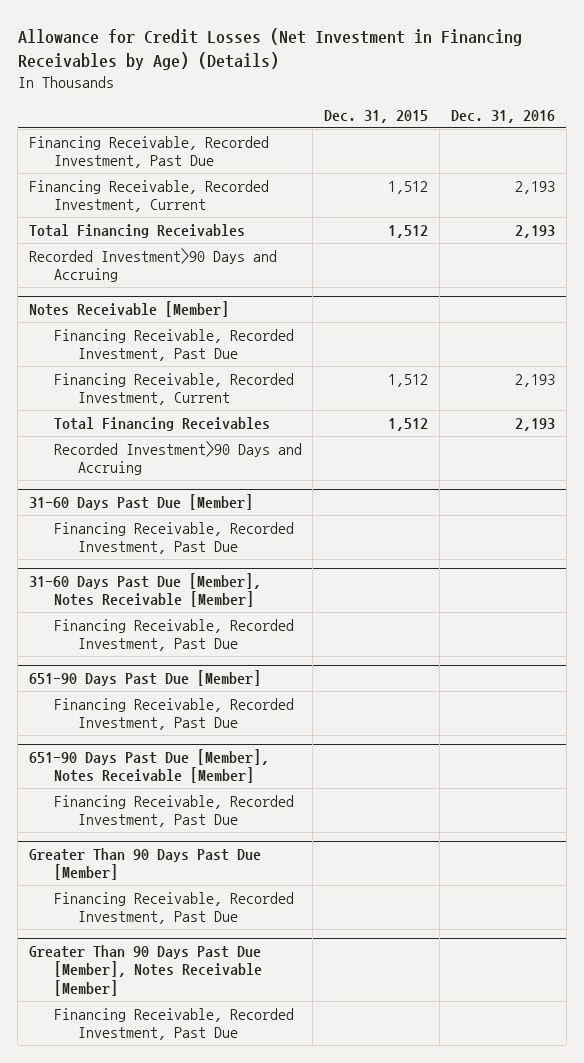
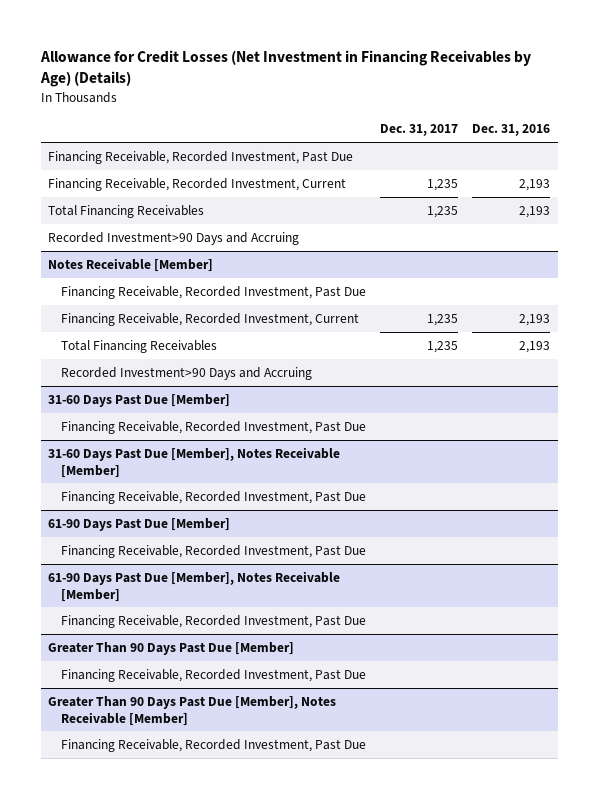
- | Dec. 31, 2015 | Dec. 31, 2016
+ | Dec. 31, 2017 | Dec. 31, 2016
- 651-90 Days Past Due [Member]
+ 61-90 Days Past Due [Member]
- 651-90 Days Past Due [Member], Notes Receivable [Member]
+ 61-90 Days Past Due [Member], Notes Receivable [Member]

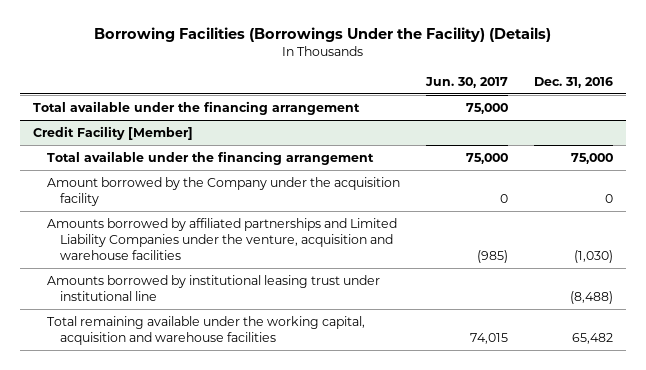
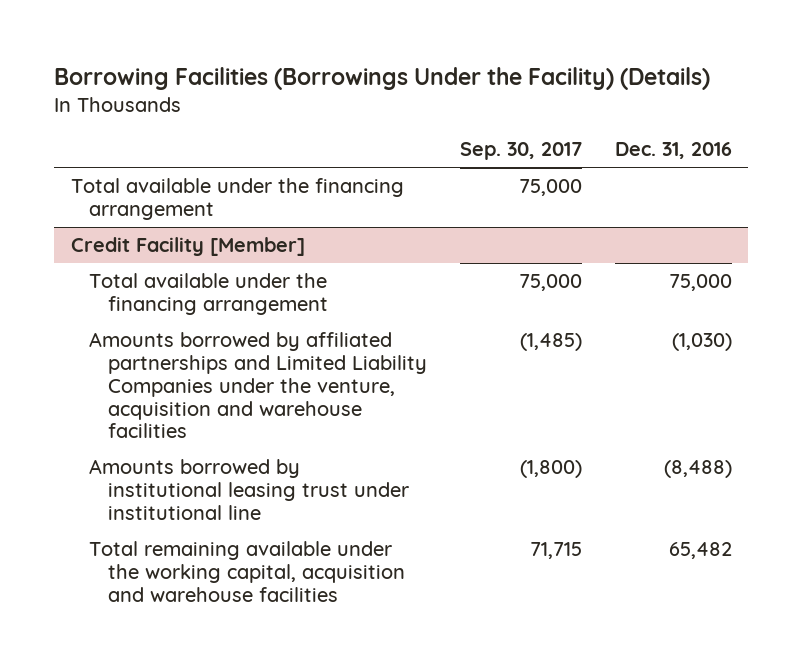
- | Jun. 30, 2017 | Dec. 31, 2016
+ | Sep. 30, 2017 | Dec. 31, 2016
@ Credit Facility [Member]
- Amount borrowed by the Company under the acquisition facility | 0 | 0

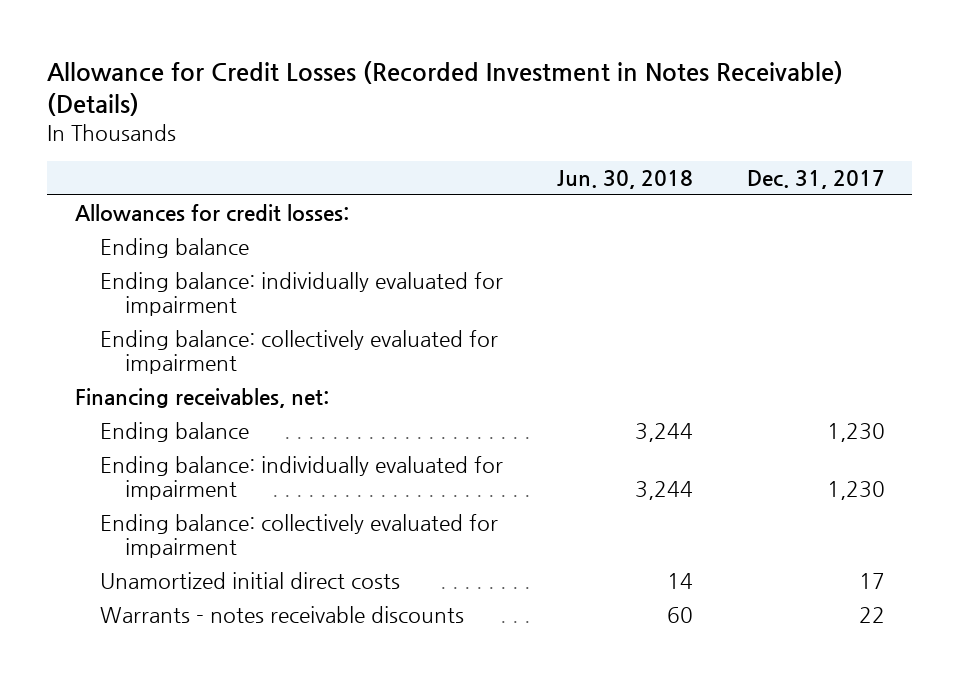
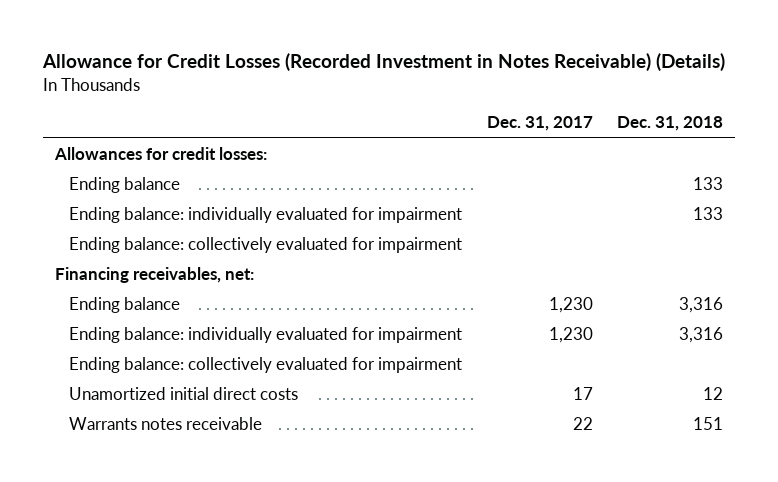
- | Jun. 30, 2018 | Dec. 31, 2017
+ | Dec. 31, 2017 | Dec. 31, 2018
- Warrants - notes receivable discounts | 60 | 22
+ Warrants notes receivable | 22 | 151

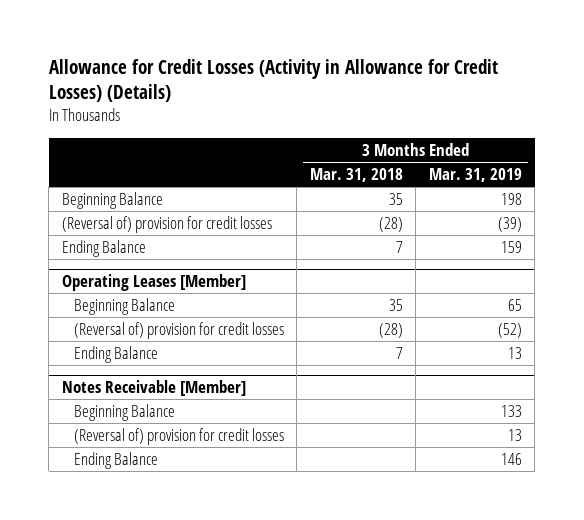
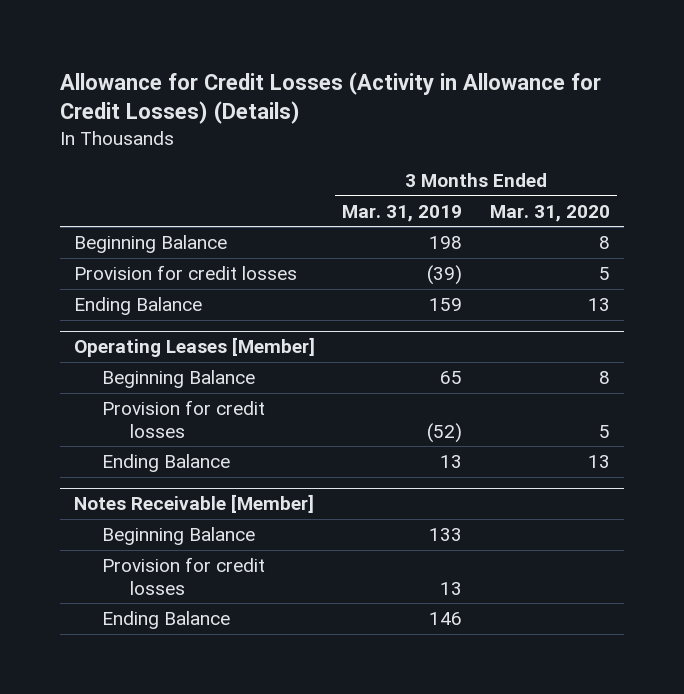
- | 3 Months Ended Mar. 31, 2018 | 3 Months Ended Mar. 31, 2019
+ | 3 Months Ended Mar. 31, 2019 | 3 Months Ended Mar. 31, 2020
- (Reversal of) provision for credit losses | (28) | (39)
+ Provision for credit losses | (39) | 5
@ Operating Leases [Member]
- (Reversal of) provision for credit losses | (28) | (52)
+ Provision for credit losses | (52) | 5
@ Notes Receivable [Member]
- (Reversal of) provision for credit losses | | 13
+ Provision for credit losses | 13 |

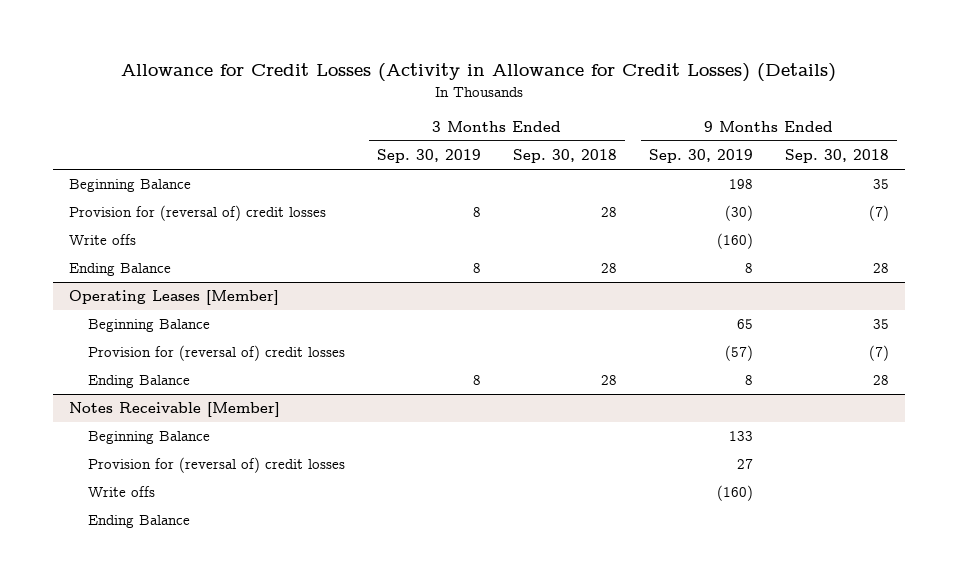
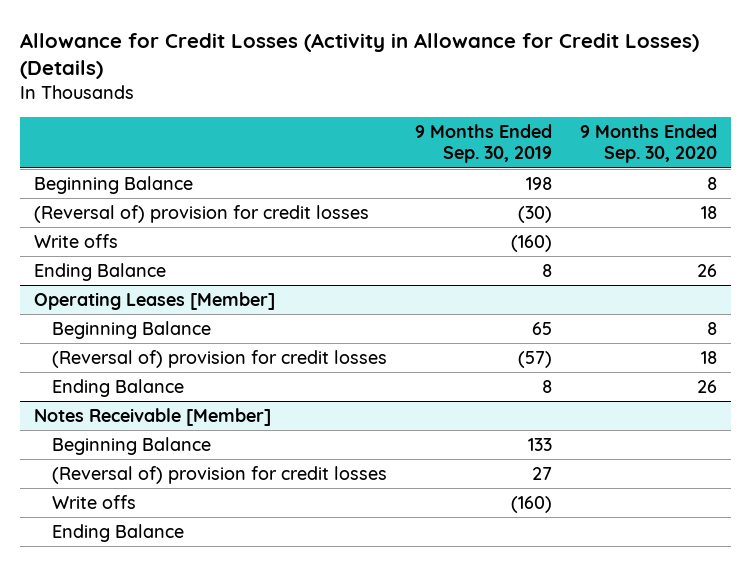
- | 3 Months Ended Sep. 30, 2019 | 3 Months Ended Sep. 30, 2018 | 9 Months Ended Sep. 30, 2019 | 9 Months Ended Sep. 30, 2018
+ | 9 Months Ended Sep. 30, 2019 | 9 Months Ended Sep. 30, 2020
- Provision for (reversal of) credit losses | 8 | 28 | (30) | (7)
+ (Reversal of) provision for credit losses | (30) | 18
@ Operating Leases [Member]
- Provision for (reversal of) credit losses | | | (57) | (7)
+ (Reversal of) provision for credit losses | (57) | 18
@ Notes Receivable [Member]
- Provision for (reversal of) credit losses | | | 27 |
+ (Reversal of) provision for credit losses | 27 |

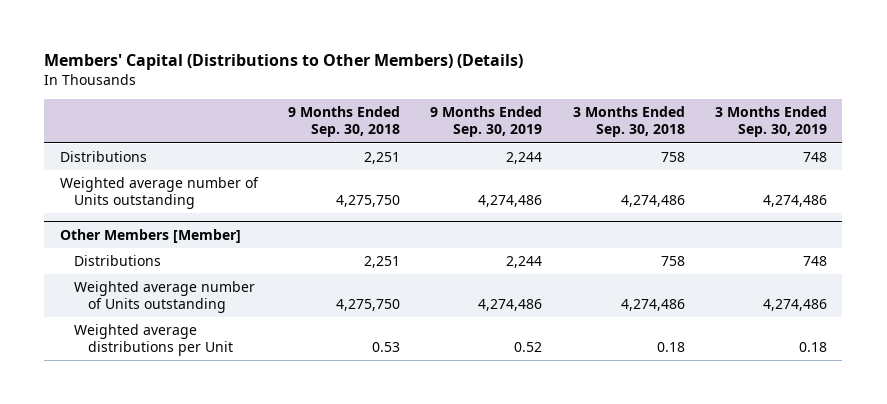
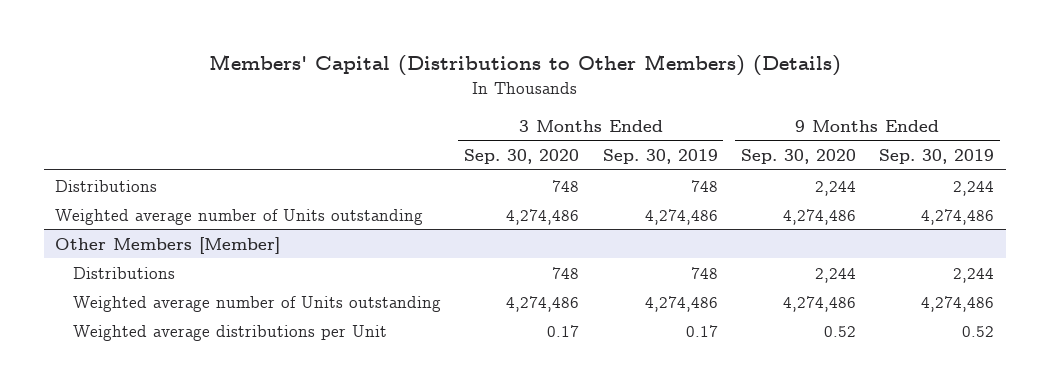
- | 9 Months Ended Sep. 30, 2018 | 9 Months Ended Sep. 30, 2019 | 3 Months Ended Sep. 30, 2018 | 3 Months Ended Sep. 30, 2019
+ | 3 Months Ended Sep. 30, 2020 | 3 Months Ended Sep. 30, 2019 | 9 Months Ended Sep. 30, 2020 | 9 Months Ended Sep. 30, 2019
@ Other Members [Member]
- Weighted average distributions per Unit | 0.53 | 0.52 | 0.18 | 0.18
+ Weighted average distributions per Unit | 0.17 | 0.17 | 0.52 | 0.52

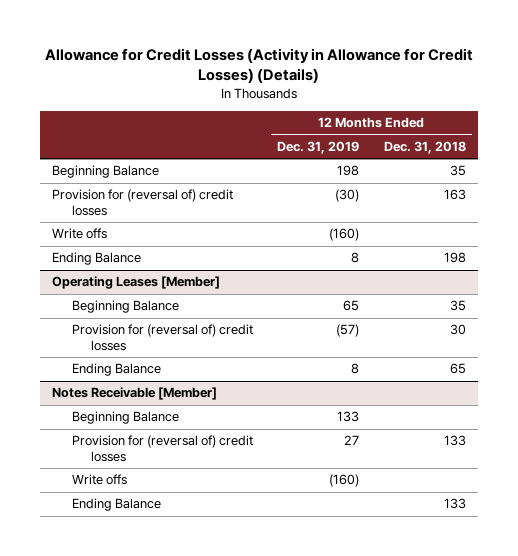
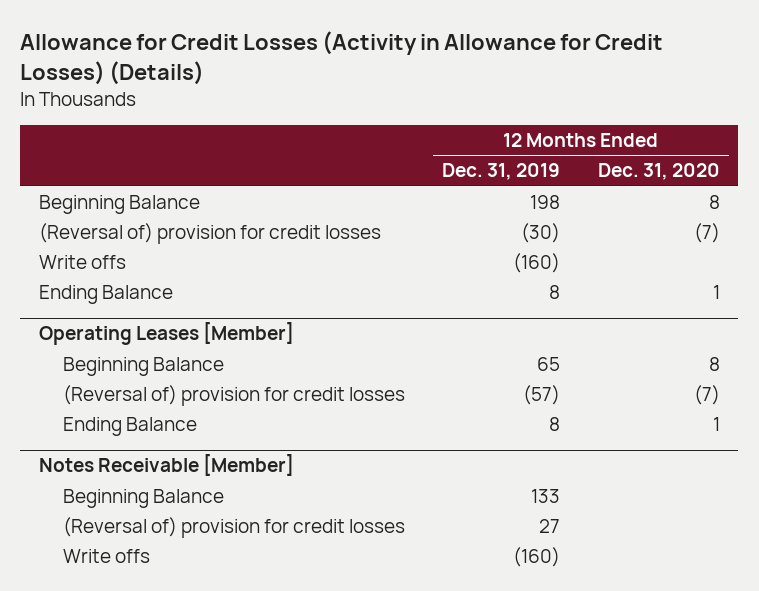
- | 12 Months Ended Dec. 31, 2019 | 12 Months Ended Dec. 31, 2018
+ | 12 Months Ended Dec. 31, 2019 | 12 Months Ended Dec. 31, 2020
- Provision for (reversal of) credit losses | (30) | 163
+ (Reversal of) provision for credit losses | (30) | (7)
@ Operating Leases [Member]
- Provision for (reversal of) credit losses | (57) | 30
+ (Reversal of) provision for credit losses | (57) | (7)
@ Notes Receivable [Member]
- Provision for (reversal of) credit losses | 27 | 133
+ (Reversal of) provision for credit losses | 27 |
- Ending Balance | | 133

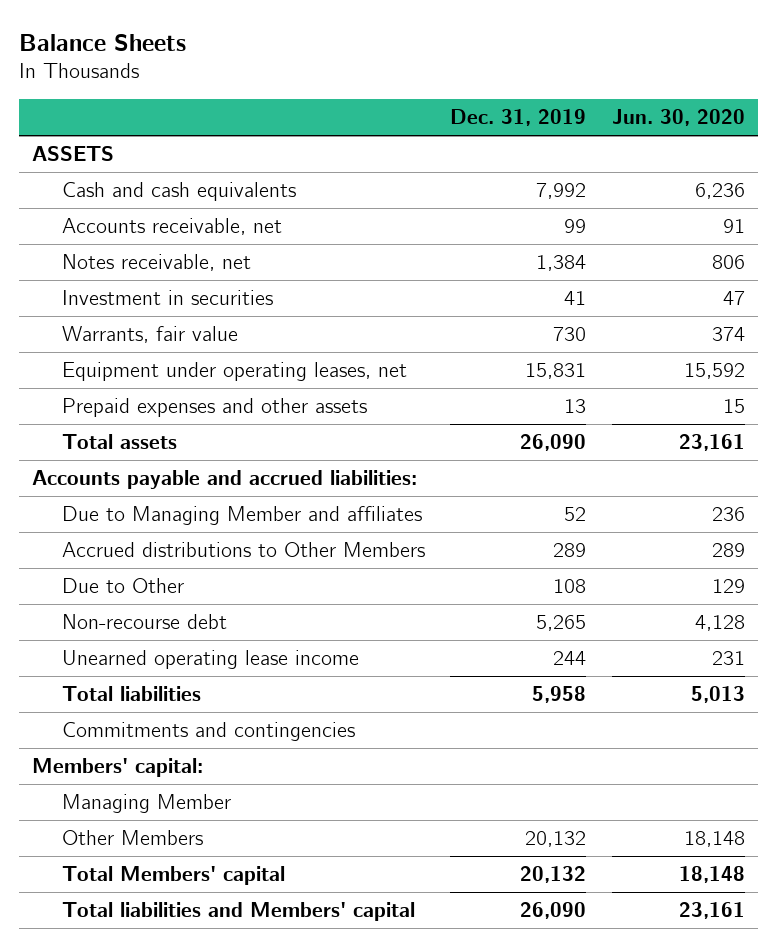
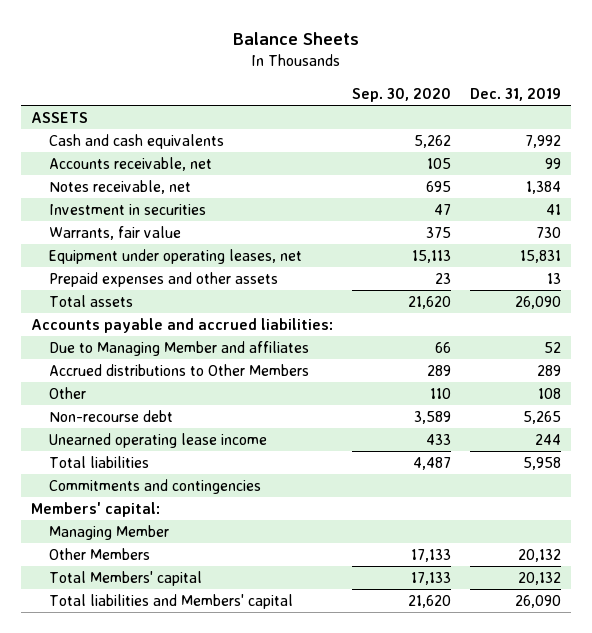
- | Dec. 31, 2019 | Jun. 30, 2020
+ | Sep. 30, 2020 | Dec. 31, 2019
- Due to Other | 108 | 129
+ Other | 110 | 108

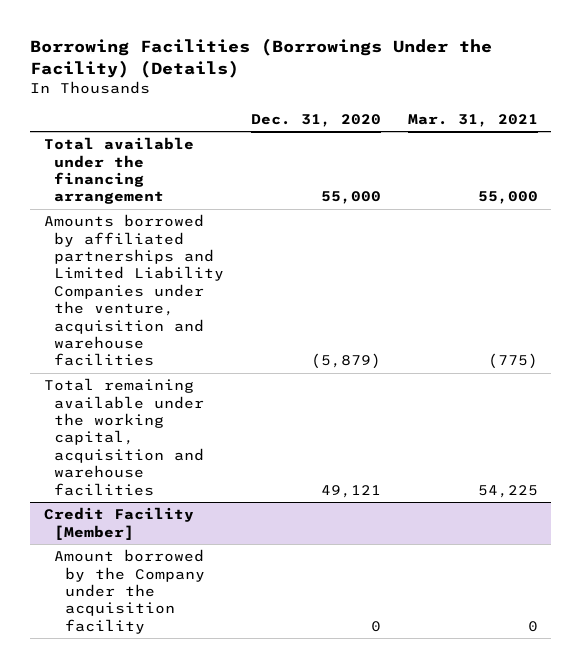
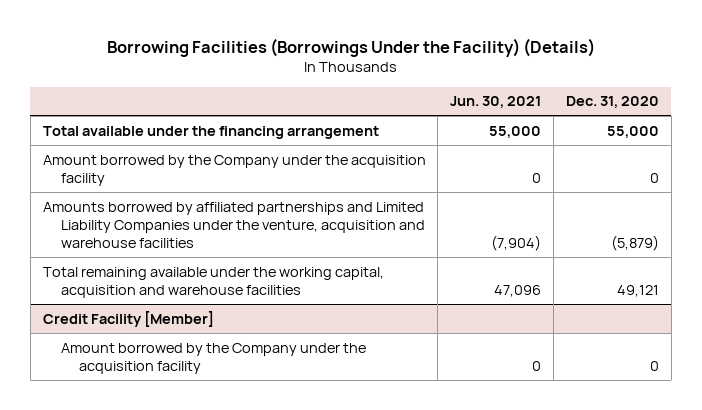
- | Dec. 31, 2020 | Mar. 31, 2021
+ | Jun. 30, 2021 | Dec. 31, 2020
+ Amount borrowed by the Company under the acquisition facility | 0 | 0

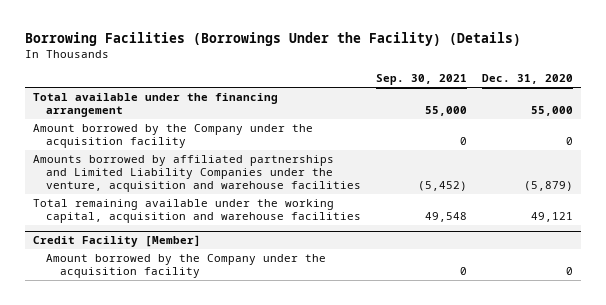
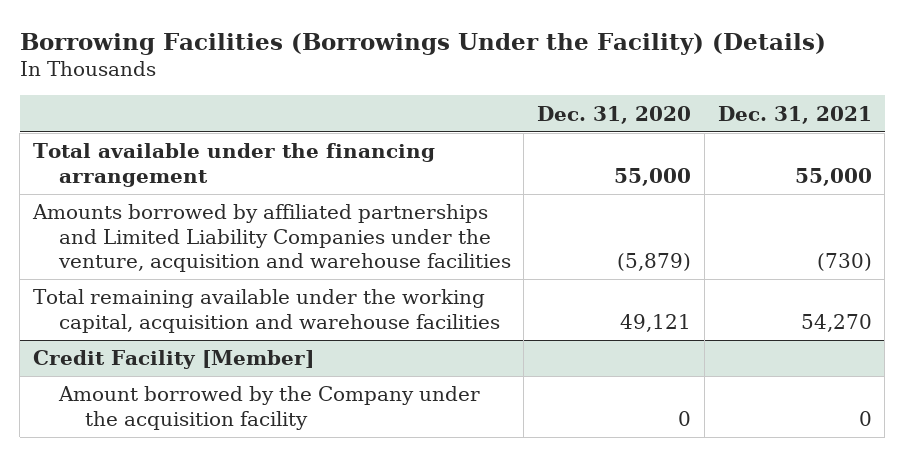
- | Sep. 30, 2021 | Dec. 31, 2020
+ | Dec. 31, 2020 | Dec. 31, 2021
- Amount borrowed by the Company under the acquisition facility | 0 | 0

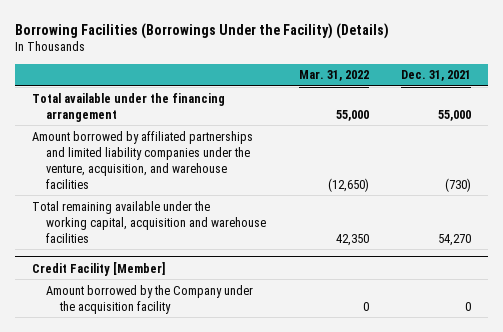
- | Dec. 31, 2020 | Dec. 31, 2021
+ | Mar. 31, 2022 | Dec. 31, 2021
- Amounts borrowed by affiliated partnerships and Limited Liability Companies under the venture, acquisition and warehouse facilities | (5,879) | (730)
+ Amount borrowed by affiliated partnerships and limited liability companies under the venture, acquisition, and warehouse facilities | (12,650) | (730)

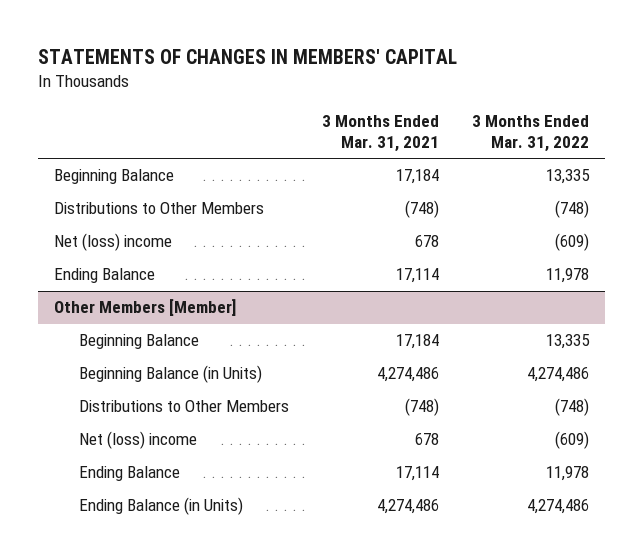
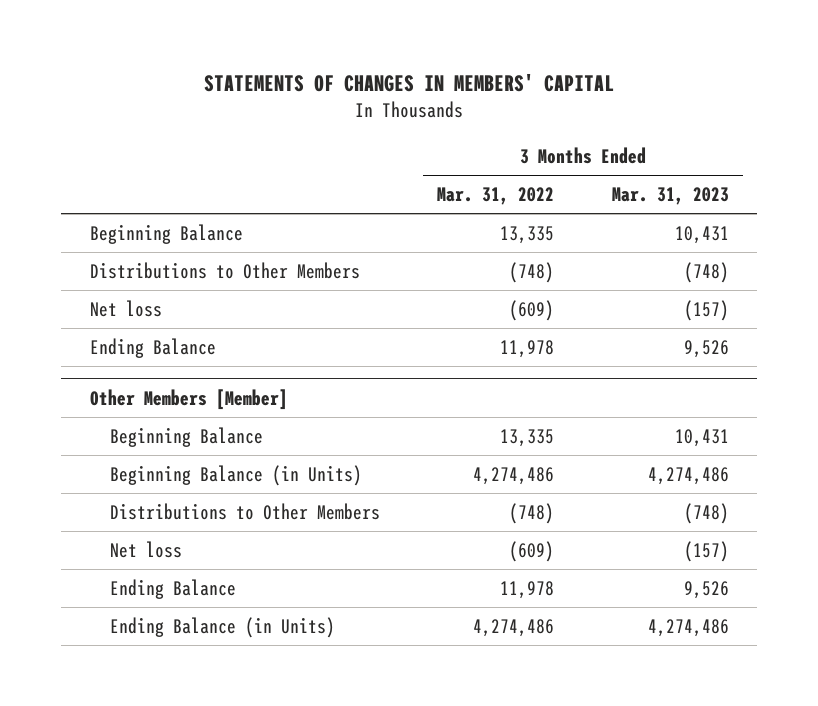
- | 3 Months Ended Mar. 31, 2021 | 3 Months Ended Mar. 31, 2022
+ | 3 Months Ended Mar. 31, 2022 | 3 Months Ended Mar. 31, 2023
- Net (loss) income | 678 | (609)
+ Net loss | (609) | (157)
@ Other Members [Member]
- Net (loss) income | 678 | (609)
+ Net loss | (609) | (157)

